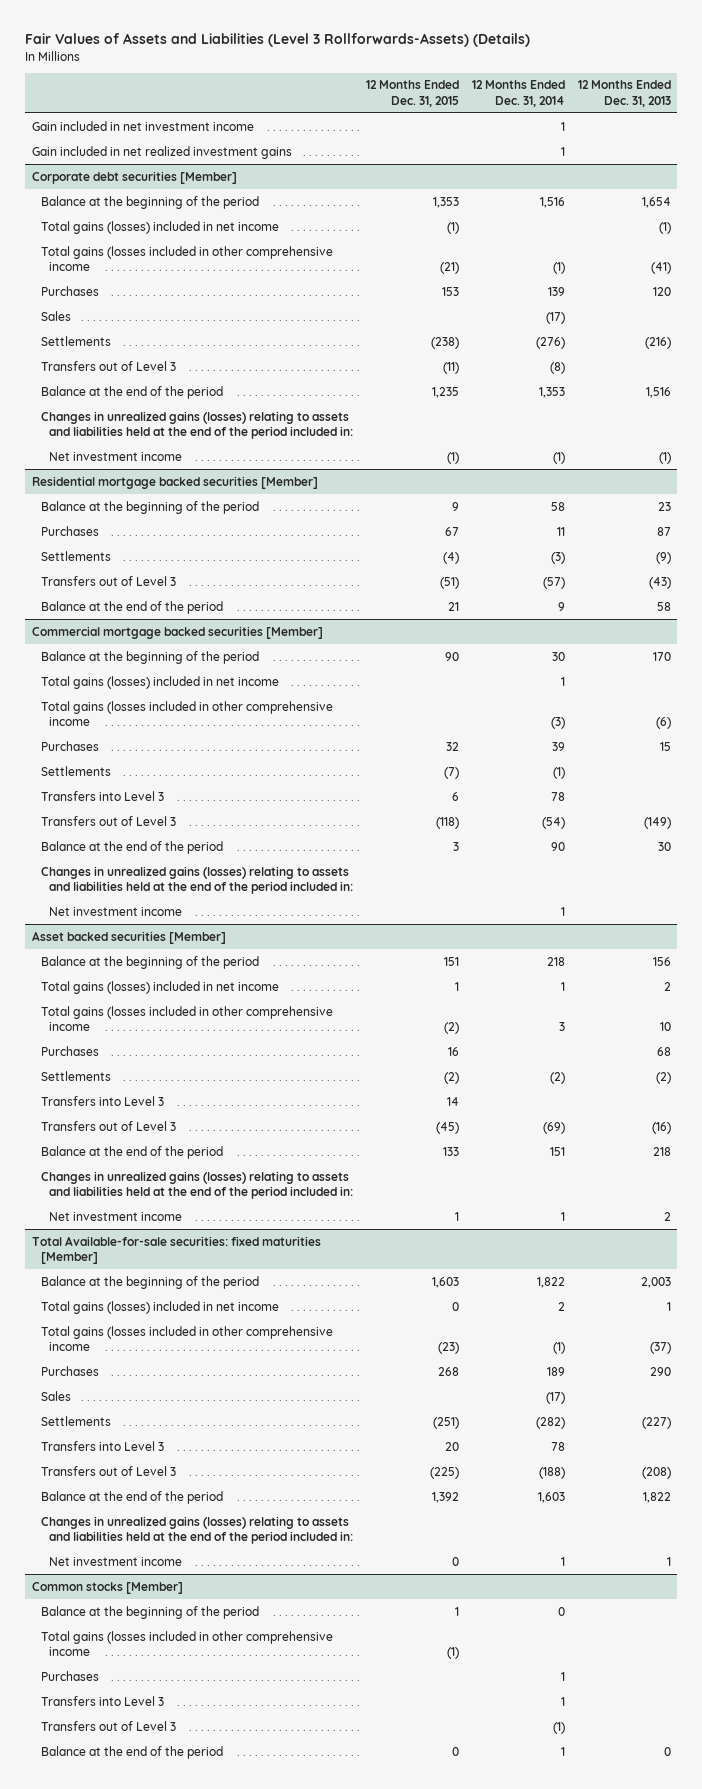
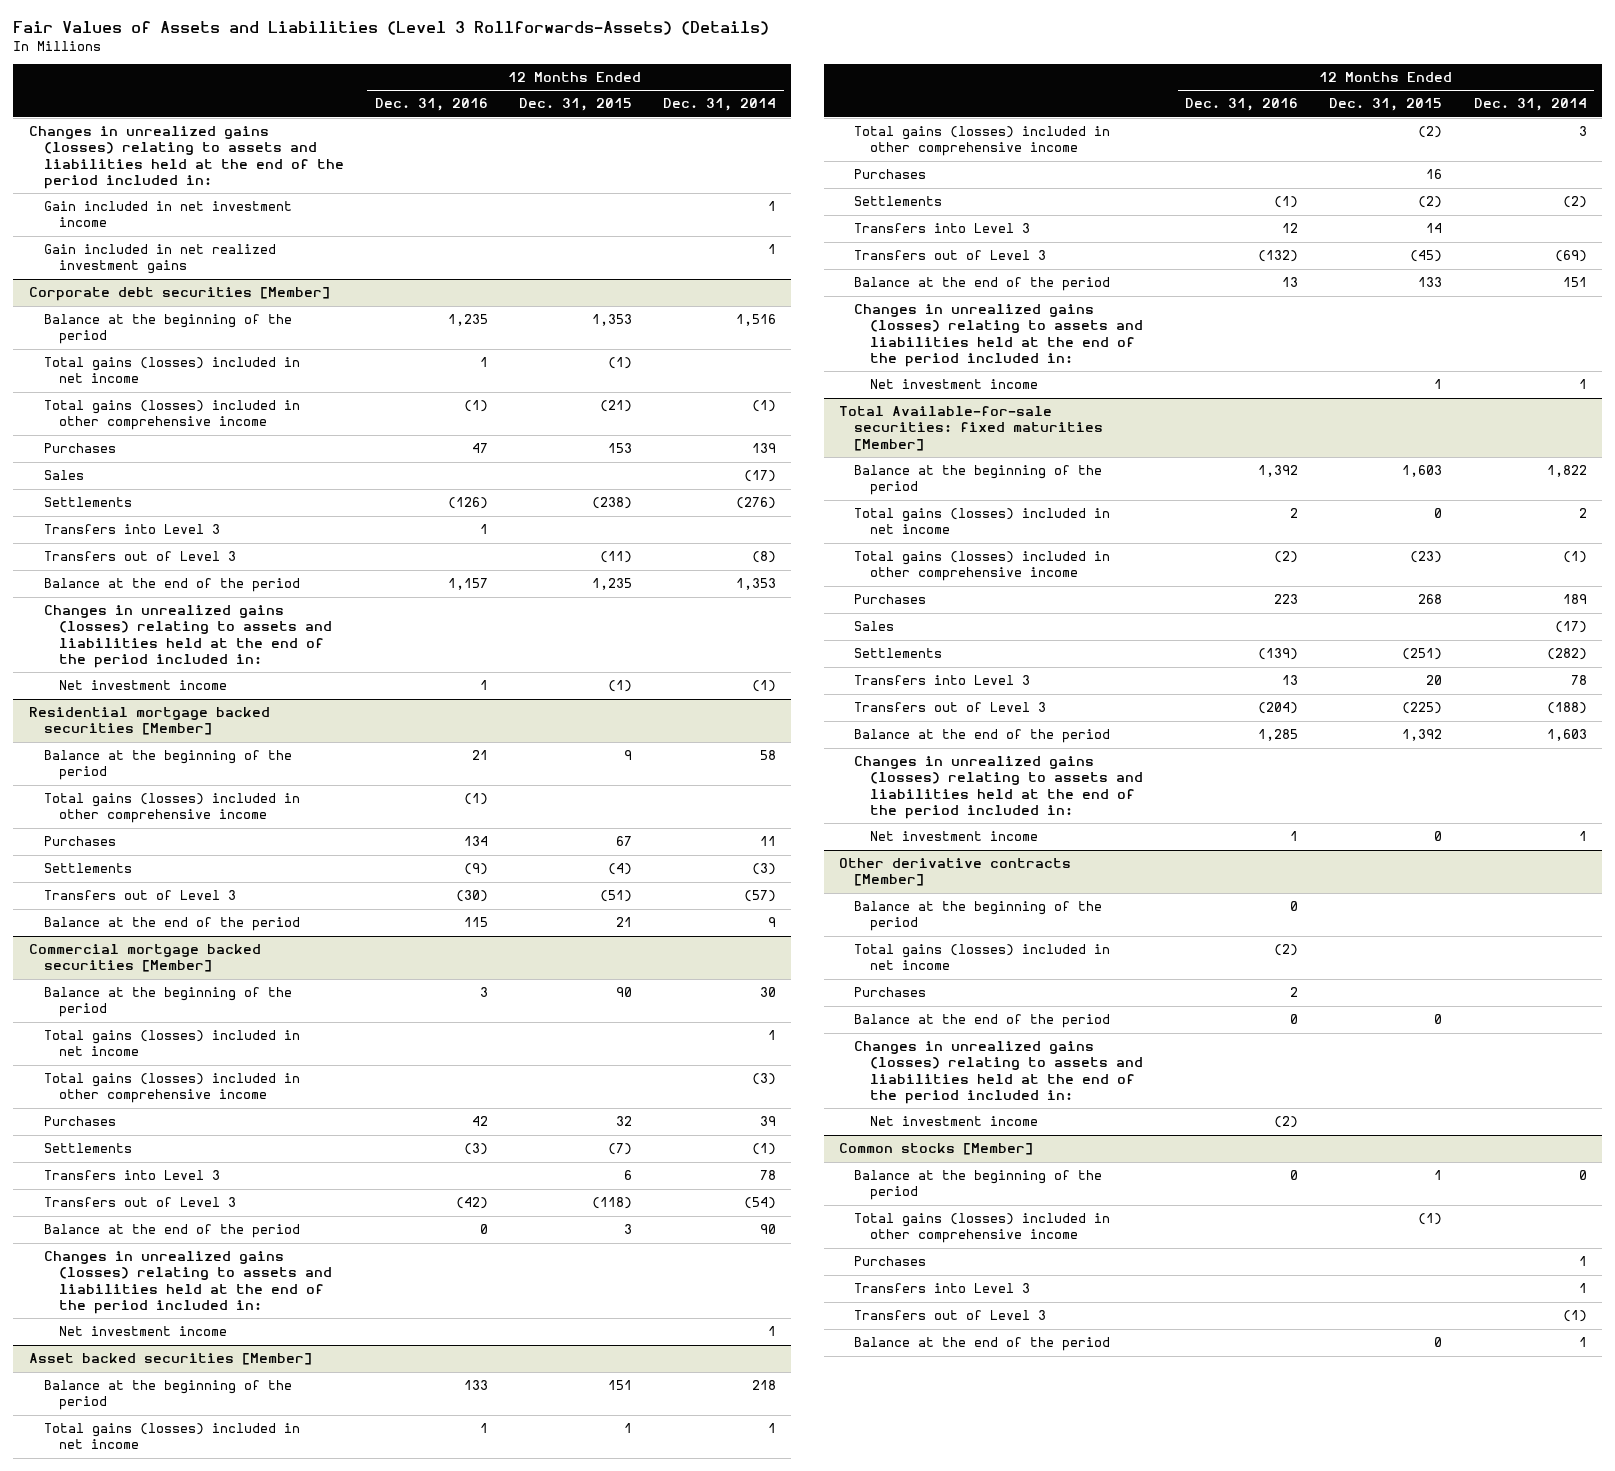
- | 12 Months Ended Dec. 31, 2015 | 12 Months Ended Dec. 31, 2014 | 12 Months Ended Dec. 31, 2013
+ | 12 Months Ended Dec. 31, 2016 | 12 Months Ended Dec. 31, 2015 | 12 Months Ended Dec. 31, 2014
+ Changes in unrealized gains (losses) relating to assets and liabilities held at the end of the period included in:
@ Corporate debt securities [Member]
- Total gains (losses included in other comprehensive income | (21) | (1) | (41)
+ Total gains (losses) included in other comprehensive income | (1) | (21) | (1)
+ Transfers into Level 3 | 1 | |
@ Residential mortgage backed securities [Member]
+ Total gains (losses) included in other comprehensive income | (1) | |
@ Commercial mortgage backed securities [Member]
- Total gains (losses included in other comprehensive income | | (3) | (6)
+ Total gains (losses) included in other comprehensive income | | | (3)
@ Asset backed securities [Member]
- Total gains (losses included in other comprehensive income | (2) | 3 | 10
+ Total gains (losses) included in other comprehensive income | | (2) | 3
@ Total Available-for-sale securities: fixed maturities [Member]
- Total gains (losses included in other comprehensive income | (23) | (1) | (37)
+ Total gains (losses) included in other comprehensive income | (2) | (23) | (1)
+ Other derivative contracts [Member]
+ Balance at the beginning of the period | 0 | |
+ Total gains (losses) included in net income | (2) | |
+ Purchases | 2 | |
+ Balance at the end of the period | 0 | 0 |
+ Changes in unrealized gains (losses) relating to assets and liabilities held at the end of the period included in:
+ Net investment income | (2) | |
@ Common stocks [Member]
- Total gains (losses included in other comprehensive income | (1) | |
+ Total gains (losses) included in other comprehensive income | | (1) |

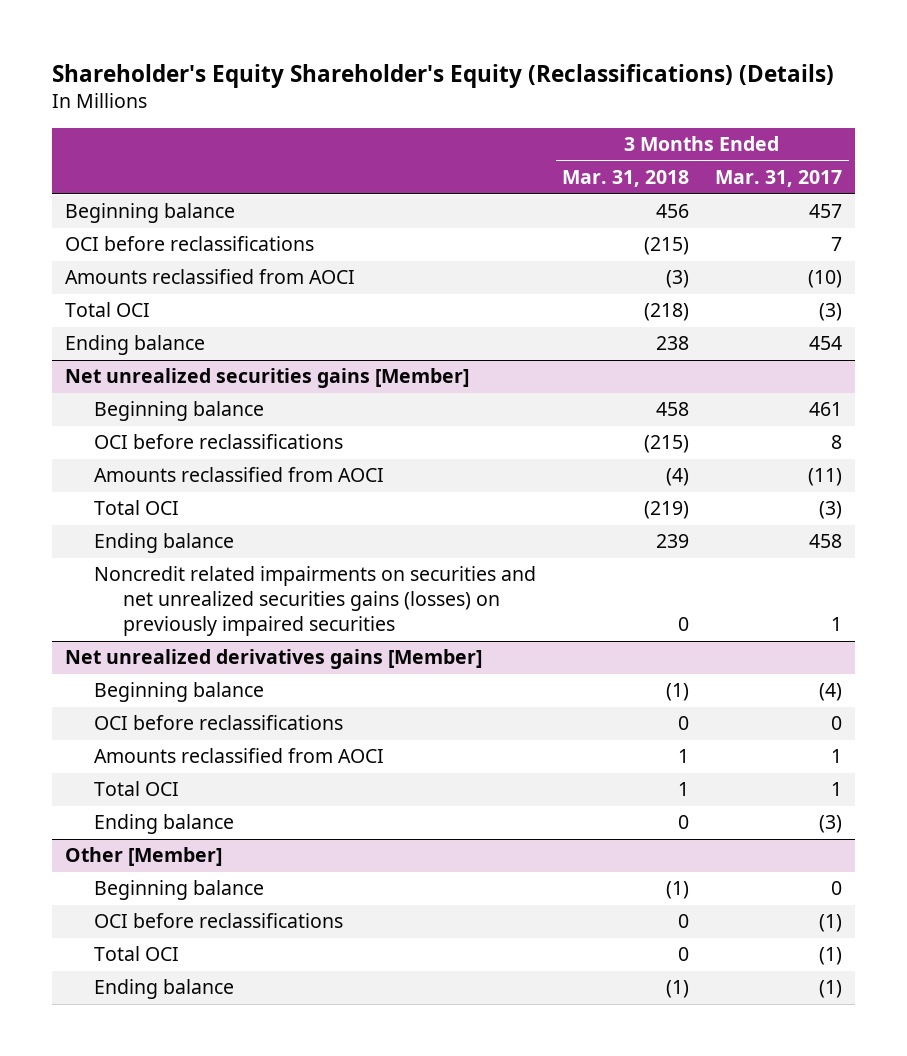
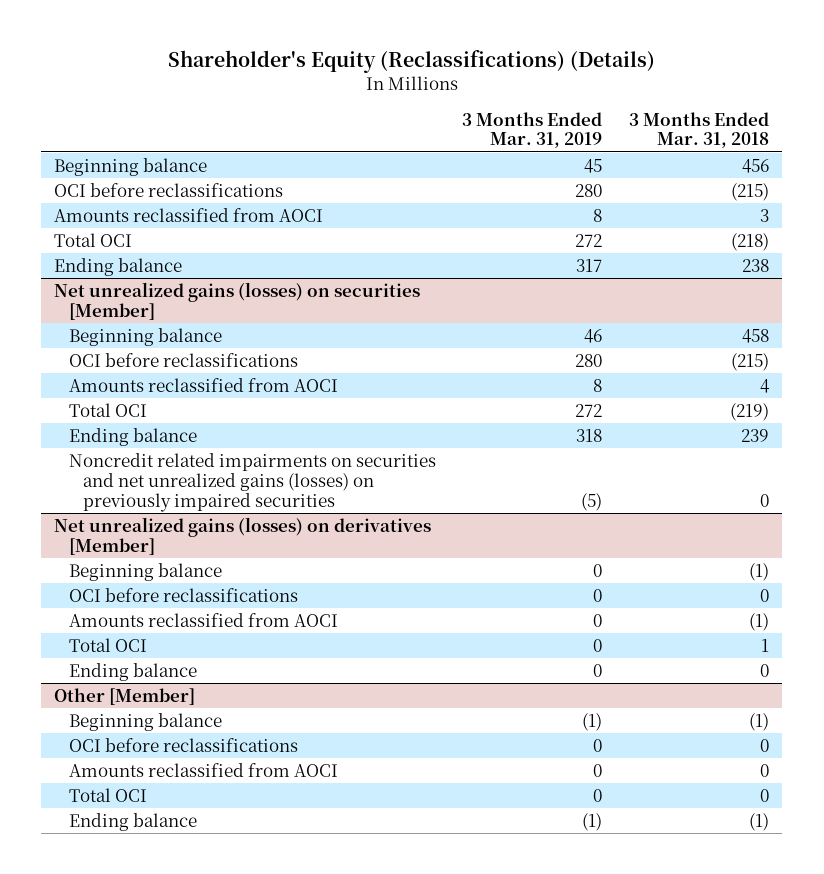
- Shareholder's Equity Shareholder's Equity (Reclassifications) (Details)
+ Shareholder's Equity (Reclassifications) (Details)
- | 3 Months Ended Mar. 31, 2018 | 3 Months Ended Mar. 31, 2017
+ | 3 Months Ended Mar. 31, 2019 | 3 Months Ended Mar. 31, 2018
- Amounts reclassified from AOCI | (3) | (10)
+ Amounts reclassified from AOCI | 8 | 3
- Net unrealized securities gains [Member]
+ Net unrealized gains (losses) on securities [Member]
- Amounts reclassified from AOCI | (4) | (11)
+ Amounts reclassified from AOCI | 8 | 4
- Noncredit related impairments on securities and net unrealized securities gains (losses) on previously impaired securities | 0 | 1
- Net unrealized derivatives gains [Member]
+ Noncredit related impairments on securities and net unrealized gains (losses) on previously impaired securities | (5) | 0
+ Net unrealized gains (losses) on derivatives [Member]
- Amounts reclassified from AOCI | 1 | 1
+ Amounts reclassified from AOCI | 0 | (1)
@ Other [Member]
+ Amounts reclassified from AOCI | 0 | 0

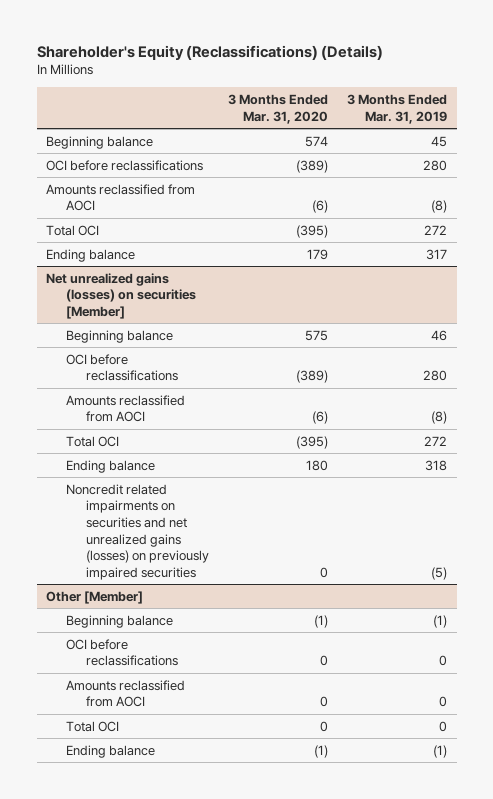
- | 3 Months Ended Mar. 31, 2019 | 3 Months Ended Mar. 31, 2018
+ | 3 Months Ended Mar. 31, 2020 | 3 Months Ended Mar. 31, 2019
- Amounts reclassified from AOCI | 8 | 3
+ Amounts reclassified from AOCI | (6) | (8)
@ Net unrealized gains (losses) on securities [Member]
- Amounts reclassified from AOCI | 8 | 4
+ Amounts reclassified from AOCI | (6) | (8)
- Net unrealized gains (losses) on derivatives [Member]
- Beginning balance | 0 | (1)
- OCI before reclassifications | 0 | 0
- Amounts reclassified from AOCI | 0 | (1)
- Total OCI | 0 | 1
- Ending balance | 0 | 0

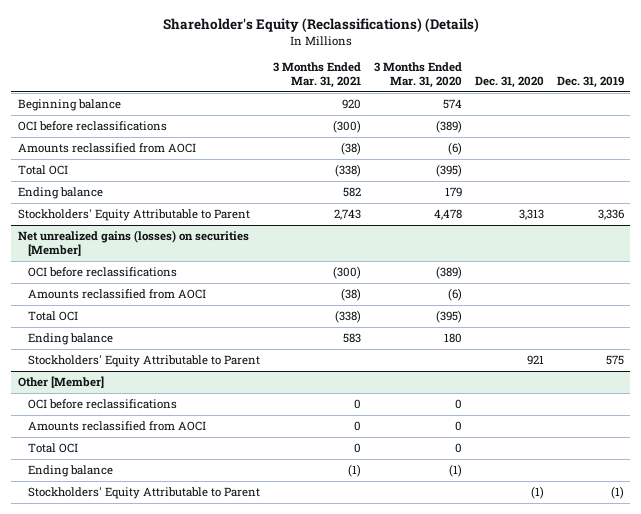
- | 3 Months Ended Mar. 31, 2020 | 3 Months Ended Mar. 31, 2019
+ | 3 Months Ended Mar. 31, 2021 | 3 Months Ended Mar. 31, 2020 | Dec. 31, 2020 | Dec. 31, 2019
+ Stockholders' Equity Attributable to Parent | 2,743 | 4,478 | 3,313 | 3,336
@ Net unrealized gains (losses) on securities [Member]
- Beginning balance | 575 | 46
- Noncredit related impairments on securities and net unrealized gains (losses) on previously impaired securities | 0 | (5)
+ Stockholders' Equity Attributable to Parent | | | 921 | 575
@ Other [Member]
- Beginning balance | (1) | (1)
+ Stockholders' Equity Attributable to Parent | | | (1) | (1)

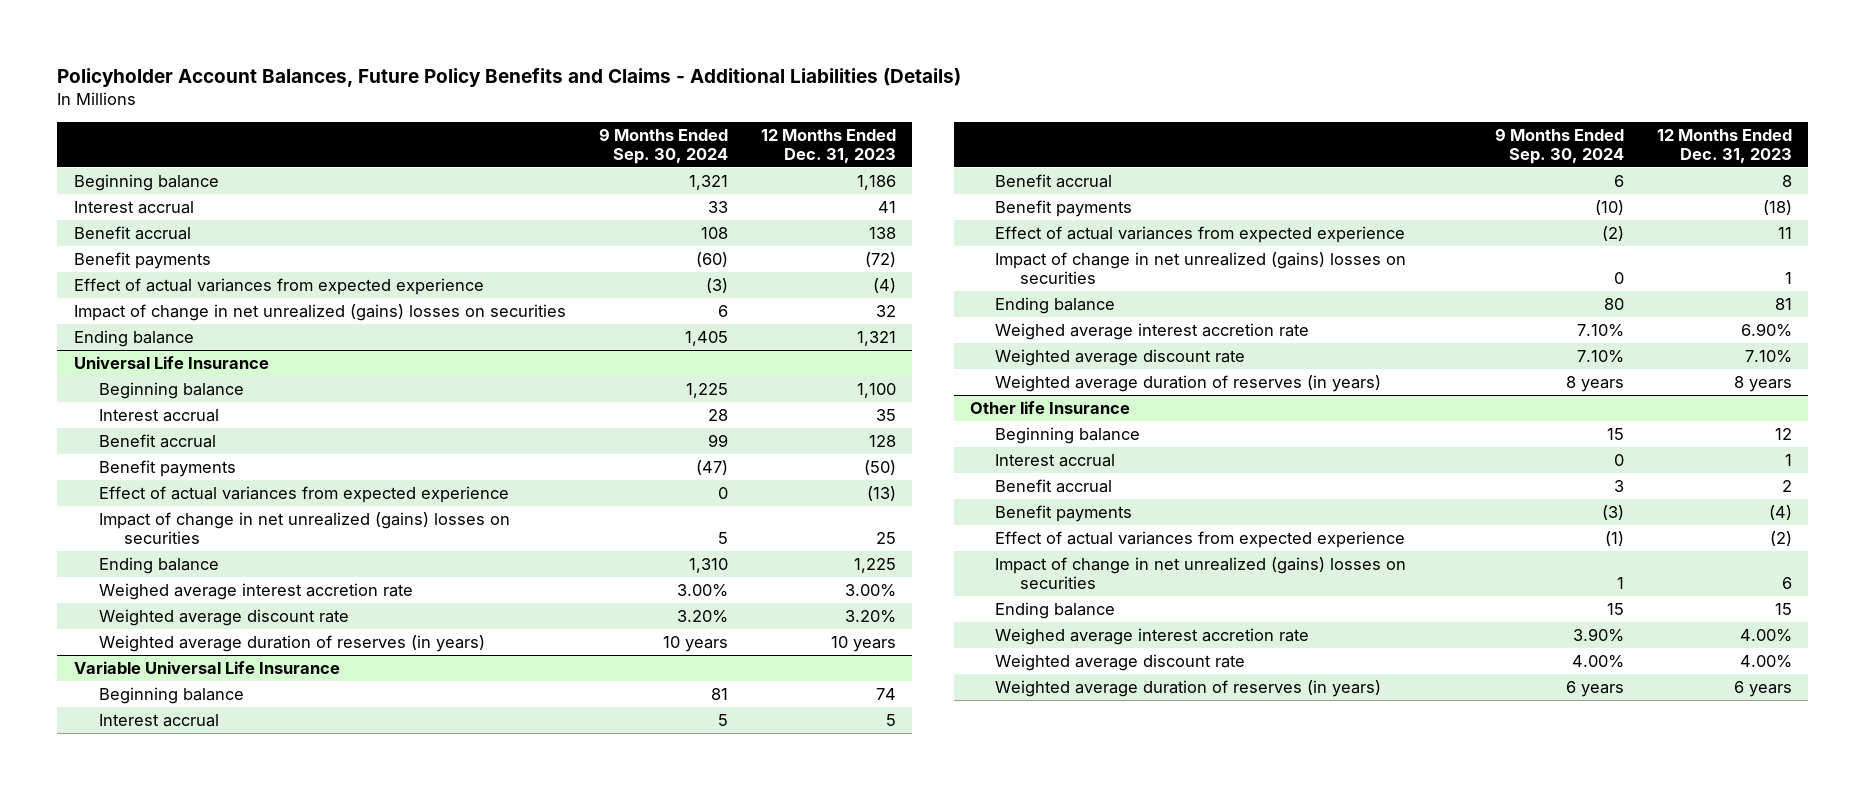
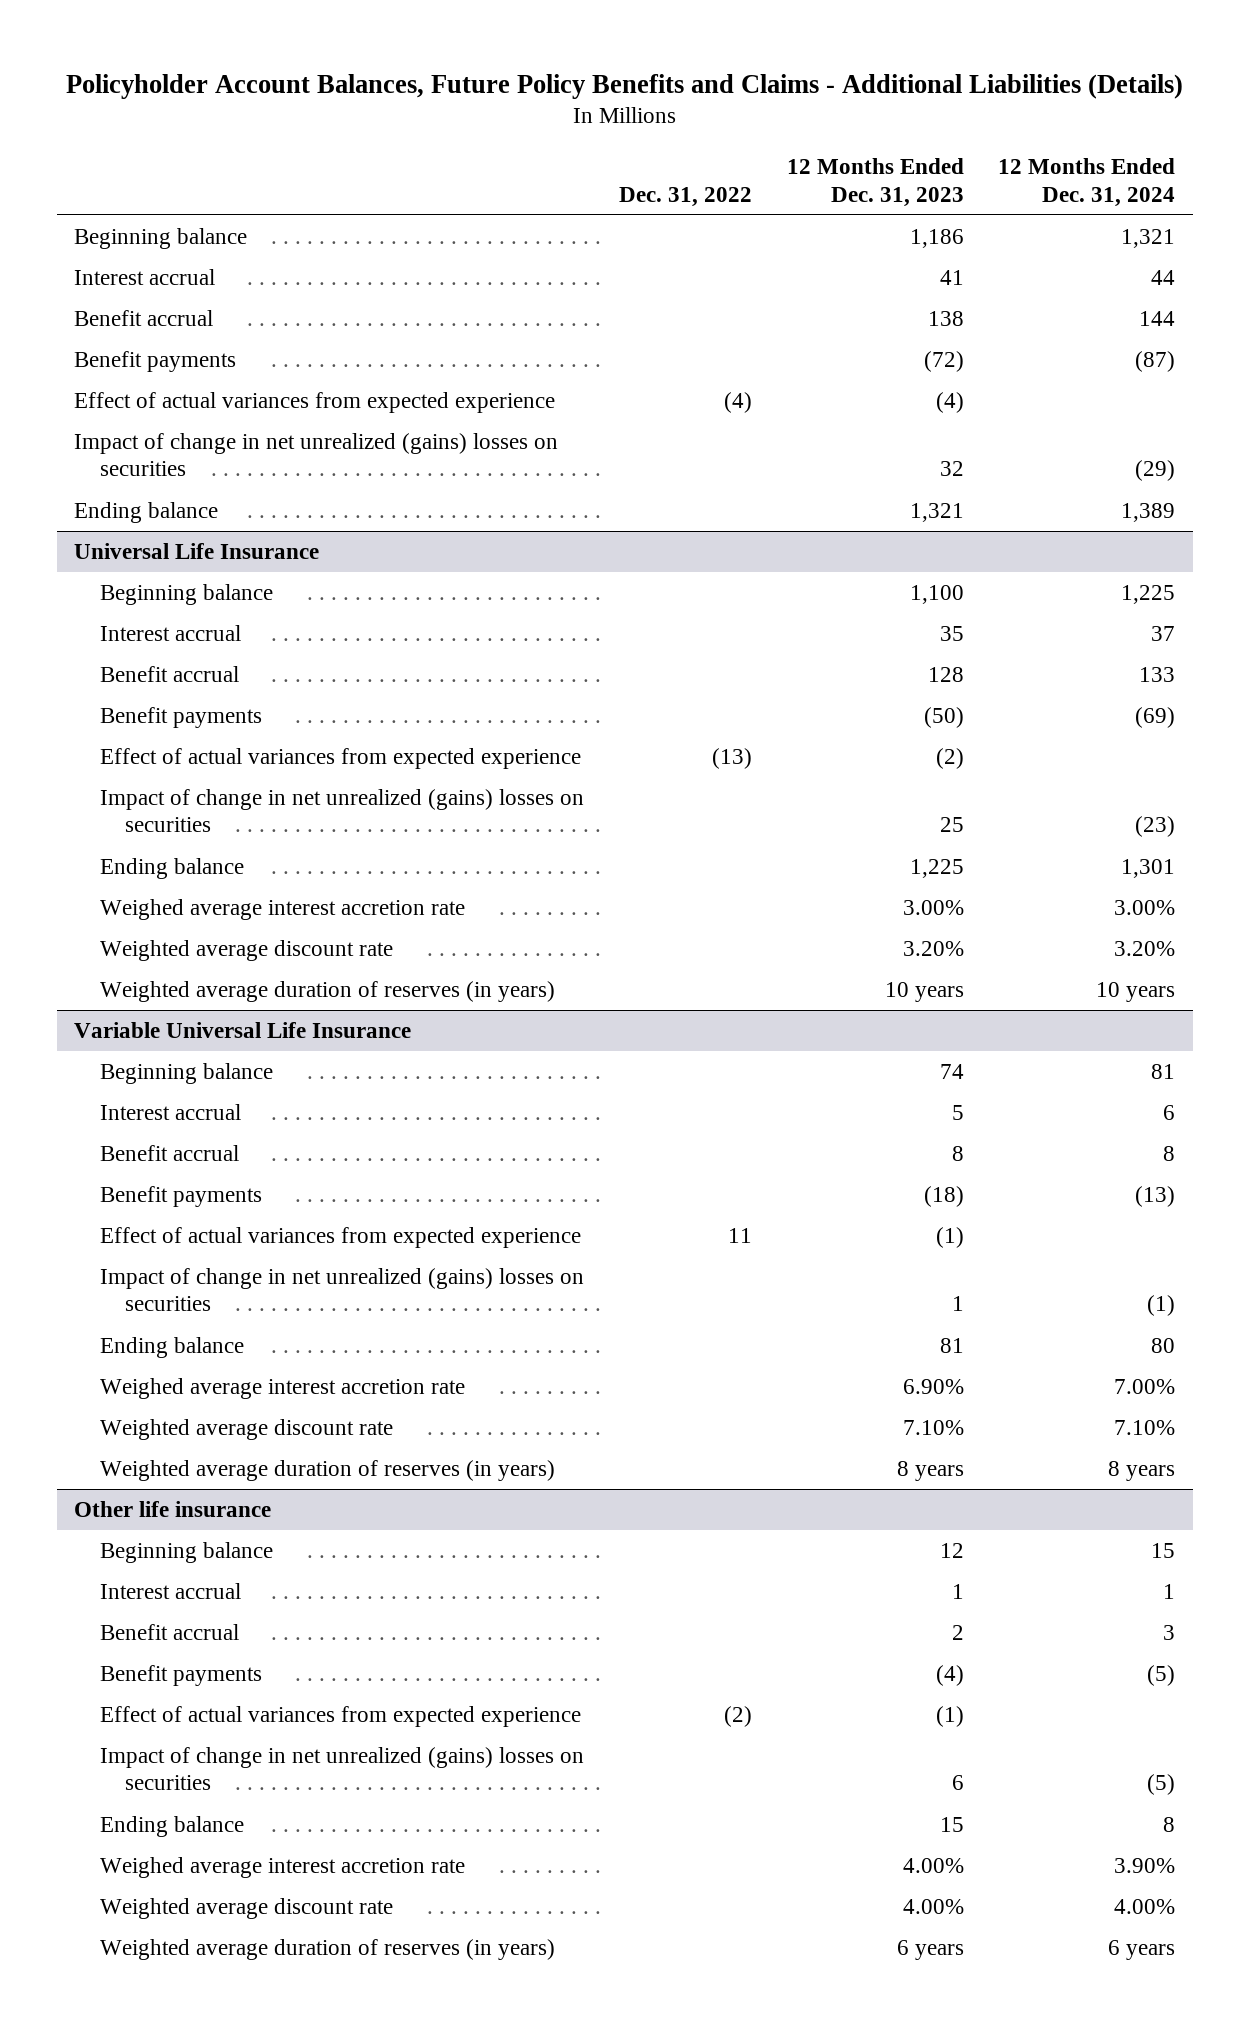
- | 9 Months Ended Sep. 30, 2024 | 12 Months Ended Dec. 31, 2023
+ | Dec. 31, 2022 | 12 Months Ended Dec. 31, 2023 | 12 Months Ended Dec. 31, 2024
@ Universal Life Insurance
- Effect of actual variances from expected experience | 0 | (13)
+ Effect of actual variances from expected experience | (13) | (2) |
@ Variable Universal Life Insurance
- Effect of actual variances from expected experience | (2) | 11
+ Effect of actual variances from expected experience | 11 | (1) |
- Other life Insurance
+ Other life insurance
- Effect of actual variances from expected experience | (1) | (2)
+ Effect of actual variances from expected experience | (2) | (1) |

